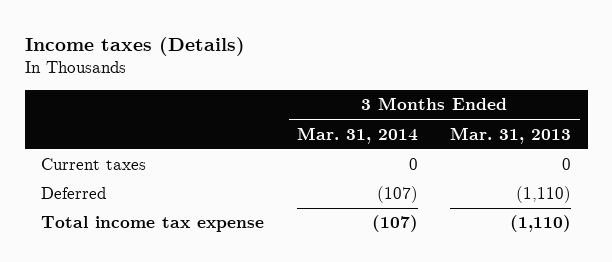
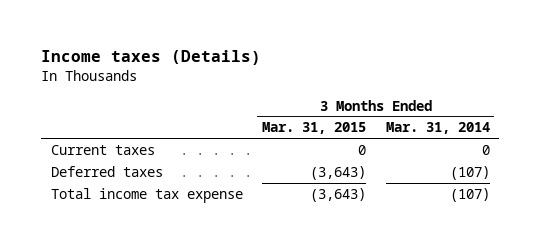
- | 3 Months Ended Mar. 31, 2014 | 3 Months Ended Mar. 31, 2013
+ | 3 Months Ended Mar. 31, 2015 | 3 Months Ended Mar. 31, 2014
- Deferred | (107) | (1,110)
+ Deferred taxes | (3,643) | (107)

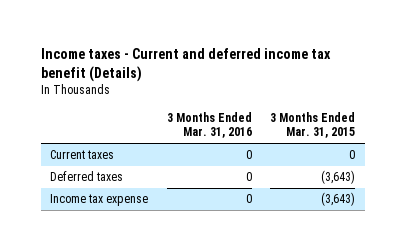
- Income taxes (Details)
+ Income taxes - Current and deferred income tax benefit (Details)
- | 3 Months Ended Mar. 31, 2015 | 3 Months Ended Mar. 31, 2014
+ | 3 Months Ended Mar. 31, 2016 | 3 Months Ended Mar. 31, 2015
- Total income tax expense | (3,643) | (107)
+ Income tax expense | 0 | (3,643)

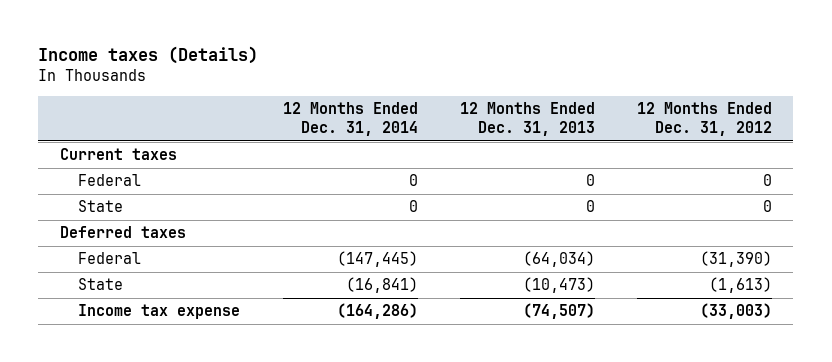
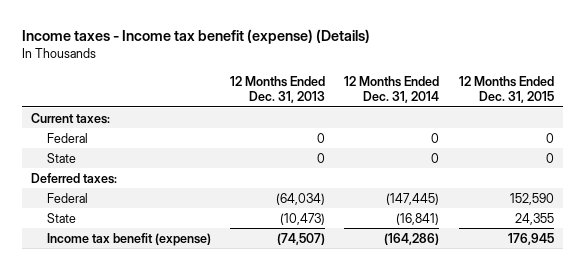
- Income taxes (Details)
+ Income taxes - Income tax benefit (expense) (Details)
- | 12 Months Ended Dec. 31, 2014 | 12 Months Ended Dec. 31, 2013 | 12 Months Ended Dec. 31, 2012
+ | 12 Months Ended Dec. 31, 2013 | 12 Months Ended Dec. 31, 2014 | 12 Months Ended Dec. 31, 2015
- Current taxes
+ Current taxes:
- Deferred taxes
+ Deferred taxes:
- Income tax expense | (164,286) | (74,507) | (33,003)
+ Income tax benefit (expense) | (74,507) | (164,286) | 176,945

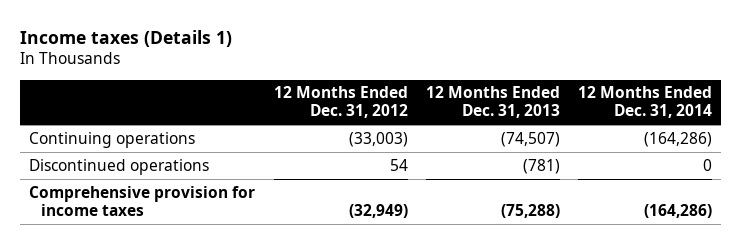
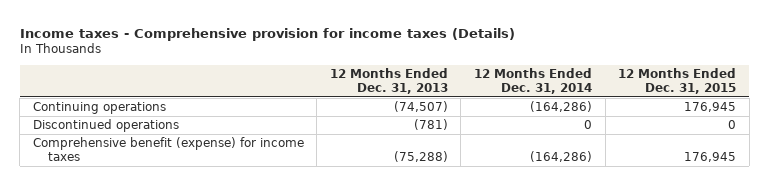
- Income taxes (Details 1)
+ Income taxes - Comprehensive provision for income taxes (Details)
- | 12 Months Ended Dec. 31, 2012 | 12 Months Ended Dec. 31, 2013 | 12 Months Ended Dec. 31, 2014
+ | 12 Months Ended Dec. 31, 2013 | 12 Months Ended Dec. 31, 2014 | 12 Months Ended Dec. 31, 2015
- Comprehensive provision for income taxes | (32,949) | (75,288) | (164,286)
+ Comprehensive benefit (expense) for income taxes | (75,288) | (164,286) | 176,945

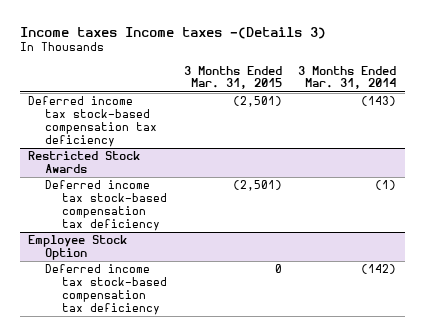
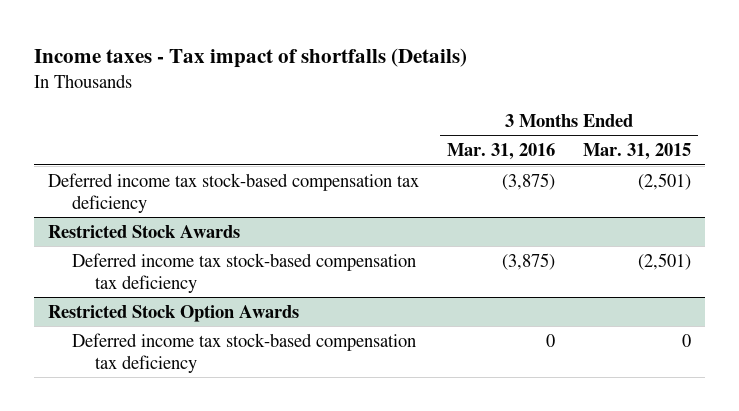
- Income taxes Income taxes -(Details 3)
+ Income taxes - Tax impact of shortfalls (Details)
- | 3 Months Ended Mar. 31, 2015 | 3 Months Ended Mar. 31, 2014
+ | 3 Months Ended Mar. 31, 2016 | 3 Months Ended Mar. 31, 2015
- Employee Stock Option
+ Restricted Stock Option Awards

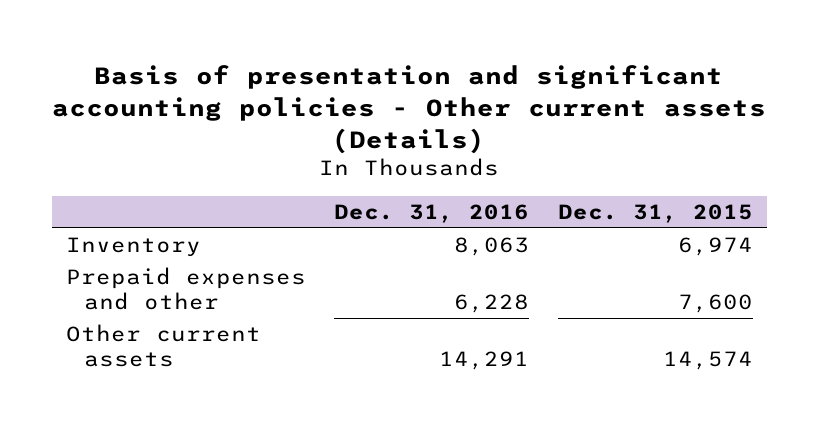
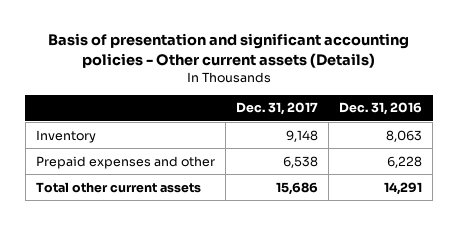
- | Dec. 31, 2016 | Dec. 31, 2015
+ | Dec. 31, 2017 | Dec. 31, 2016
- Other current assets | 14,291 | 14,574
+ Total other current assets | 15,686 | 14,291

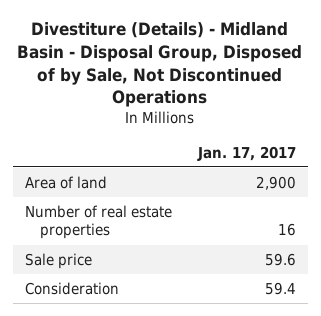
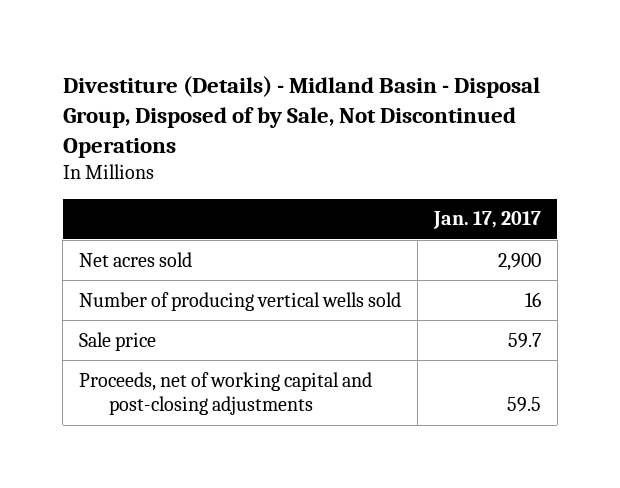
- Area of land | 2,900
- Number of real estate properties | 16
- Sale price | 59.6
- Consideration | 59.4
+ Net acres sold | 2,900
+ Number of producing vertical wells sold | 16
+ Sale price | 59.7
+ Proceeds, net of working capital and post-closing adjustments | 59.5

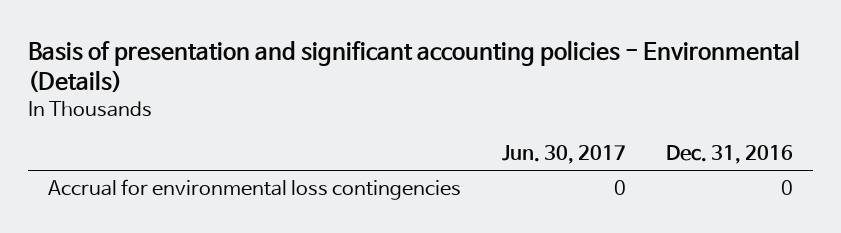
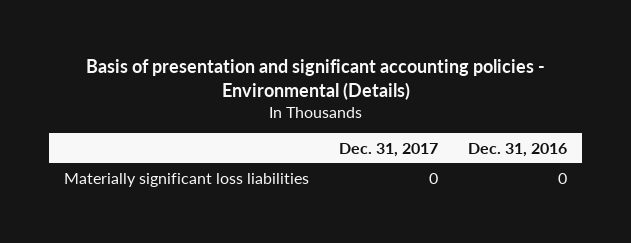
- | Jun. 30, 2017 | Dec. 31, 2016
+ | Dec. 31, 2017 | Dec. 31, 2016
- Accrual for environmental loss contingencies | 0 | 0
+ Materially significant loss liabilities | 0 | 0

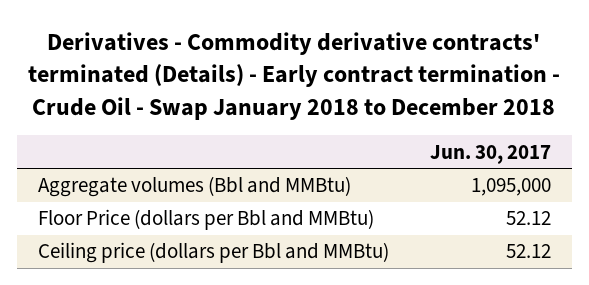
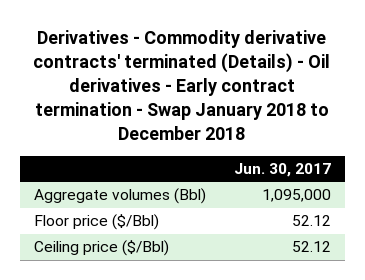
- Derivatives - Commodity derivative contracts' terminated (Details) - Early contract termination - Crude Oil - Swap January 2018 to December 2018
+ Derivatives - Commodity derivative contracts' terminated (Details) - Oil derivatives - Early contract termination - Swap January 2018 to December 2018
- Aggregate volumes (Bbl and MMBtu) | 1,095,000
- Floor Price (dollars per Bbl and MMBtu) | 52.12
- Ceiling price (dollars per Bbl and MMBtu) | 52.12
+ Aggregate volumes (Bbl) | 1,095,000
+ Floor price ($/Bbl) | 52.12
+ Ceiling price ($/Bbl) | 52.12

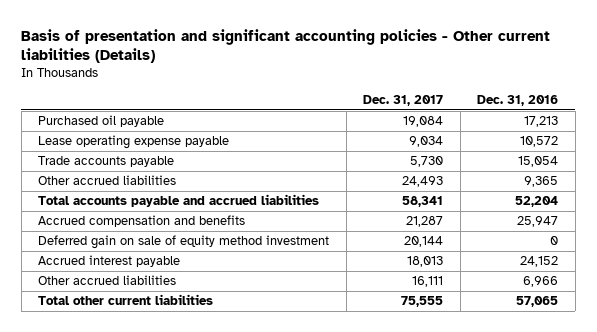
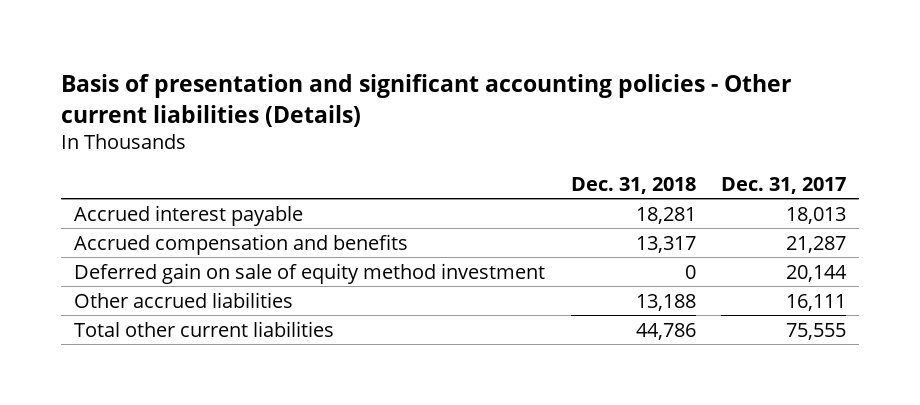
- | Dec. 31, 2017 | Dec. 31, 2016
+ | Dec. 31, 2018 | Dec. 31, 2017
- Purchased oil payable | 19,084 | 17,213
- Lease operating expense payable | 9,034 | 10,572
- Trade accounts payable | 5,730 | 15,054
- Other accrued liabilities | 24,493 | 9,365
- Total accounts payable and accrued liabilities | 58,341 | 52,204
moved up: Accrued interest payable | 18,281 | 18,013

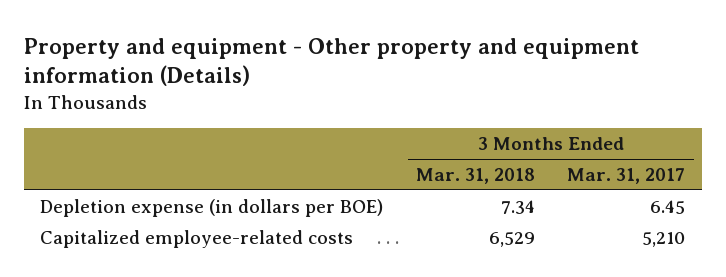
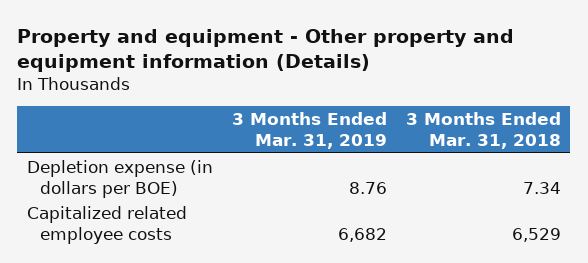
- | 3 Months Ended Mar. 31, 2018 | 3 Months Ended Mar. 31, 2017
+ | 3 Months Ended Mar. 31, 2019 | 3 Months Ended Mar. 31, 2018
- Capitalized employee-related costs | 6,529 | 5,210
+ Capitalized related employee costs | 6,682 | 6,529

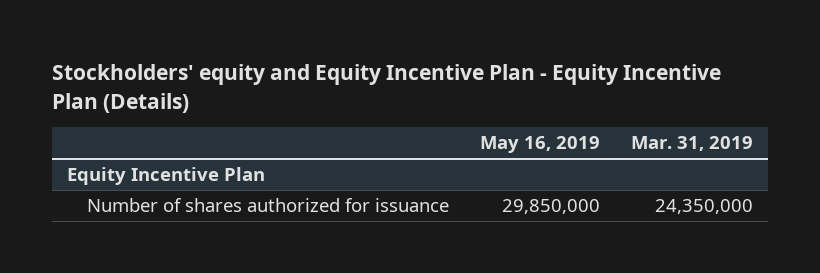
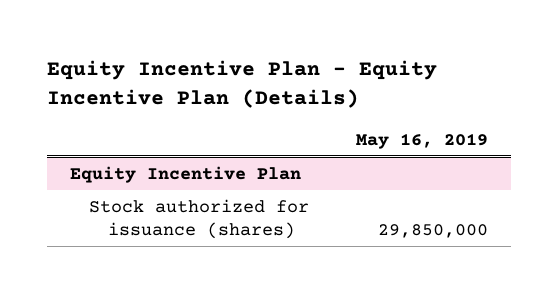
- Stockholders' equity and Equity Incentive Plan - Equity Incentive Plan (Details)
+ Equity Incentive Plan - Equity Incentive Plan (Details)
- | May 16, 2019 | Mar. 31, 2019
+ | May 16, 2019
@ Equity Incentive Plan
- Number of shares authorized for issuance | 29,850,000 | 24,350,000
+ Stock authorized for issuance (shares) | 29,850,000

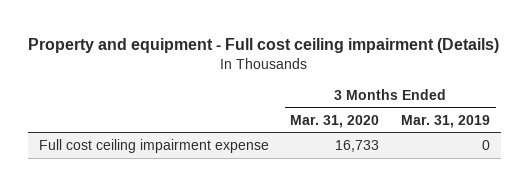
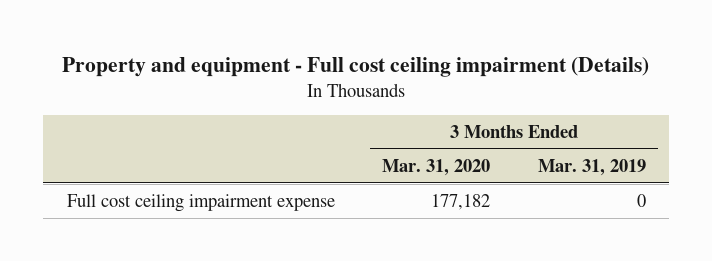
- Full cost ceiling impairment expense | 16,733 | 0
+ Full cost ceiling impairment expense | 177,182 | 0

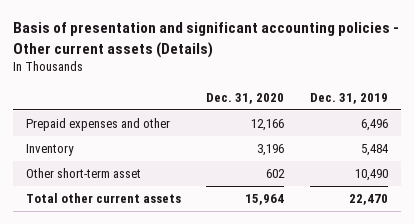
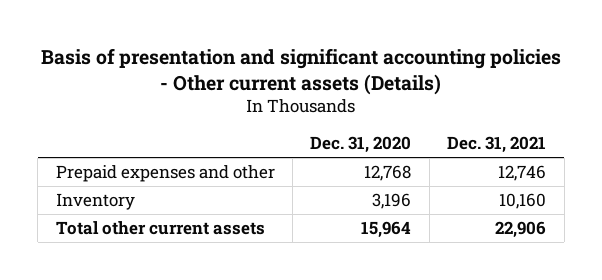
- | Dec. 31, 2020 | Dec. 31, 2019
+ | Dec. 31, 2020 | Dec. 31, 2021
- Prepaid expenses and other | 12,166 | 6,496
+ Prepaid expenses and other | 12,768 | 12,746
- Other short-term asset | 602 | 10,490

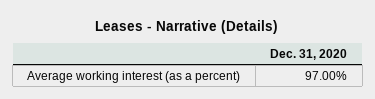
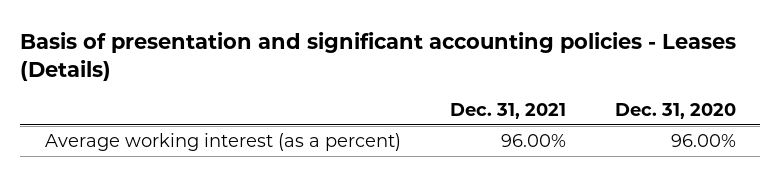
- Leases - Narrative (Details)
+ Basis of presentation and significant accounting policies - Leases (Details)
- | Dec. 31, 2020
+ | Dec. 31, 2021 | Dec. 31, 2020
- Average working interest (as a percent) | 97.00%
+ Average working interest (as a percent) | 96.00% | 96.00%

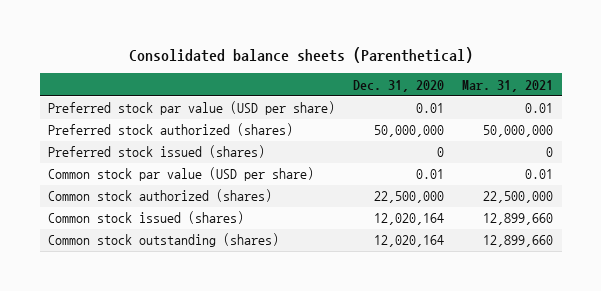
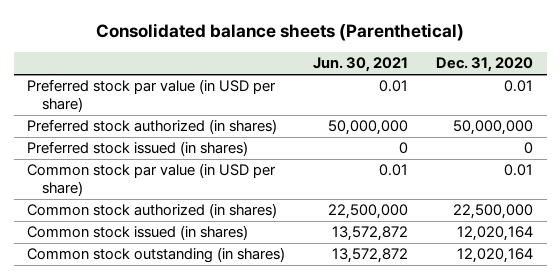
- | Dec. 31, 2020 | Mar. 31, 2021
+ | Jun. 30, 2021 | Dec. 31, 2020
- Preferred stock par value (USD per share) | 0.01 | 0.01
- Preferred stock authorized (shares) | 50,000,000 | 50,000,000
- Preferred stock issued (shares) | 0 | 0
- Common stock par value (USD per share) | 0.01 | 0.01
- Common stock authorized (shares) | 22,500,000 | 22,500,000
- Common stock issued (shares) | 12,020,164 | 12,899,660
- Common stock outstanding (shares) | 12,020,164 | 12,899,660
+ Preferred stock par value (in USD per share) | 0.01 | 0.01
+ Preferred stock authorized (in shares) | 50,000,000 | 50,000,000
+ Preferred stock issued (in shares) | 0 | 0
+ Common stock par value (in USD per share) | 0.01 | 0.01
+ Common stock authorized (in shares) | 22,500,000 | 22,500,000
+ Common stock issued (in shares) | 13,572,872 | 12,020,164
+ Common stock outstanding (in shares) | 13,572,872 | 12,020,164

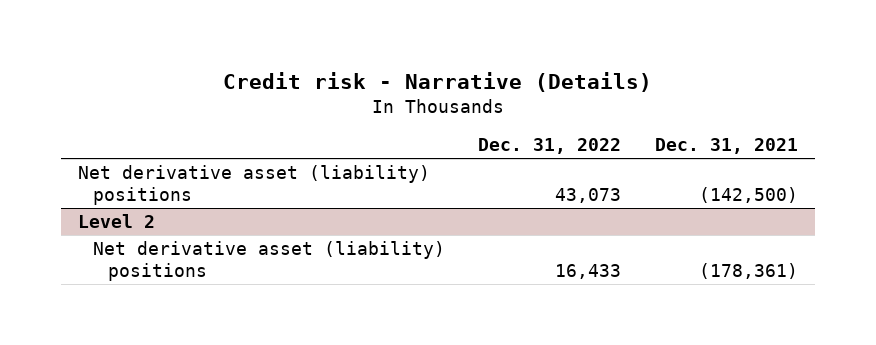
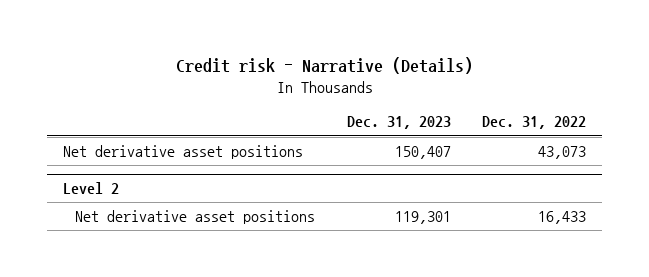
- | Dec. 31, 2022 | Dec. 31, 2021
+ | Dec. 31, 2023 | Dec. 31, 2022
- Net derivative asset (liability) positions | 43,073 | (142,500)
+ Net derivative asset positions | 150,407 | 43,073
@ Level 2
- Net derivative asset (liability) positions | 16,433 | (178,361)
+ Net derivative asset positions | 119,301 | 16,433

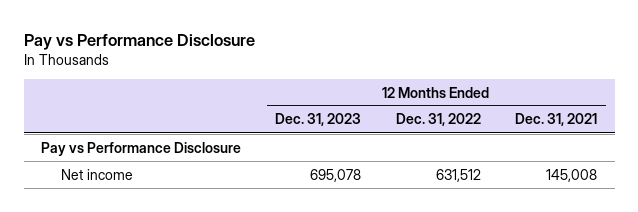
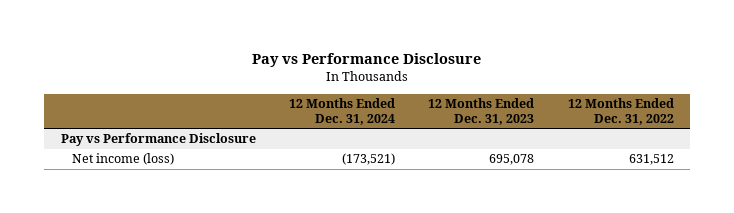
- | 12 Months Ended Dec. 31, 2023 | 12 Months Ended Dec. 31, 2022 | 12 Months Ended Dec. 31, 2021
+ | 12 Months Ended Dec. 31, 2024 | 12 Months Ended Dec. 31, 2023 | 12 Months Ended Dec. 31, 2022
- Net income | 695,078 | 631,512 | 145,008
+ Net income (loss) | (173,521) | 695,078 | 631,512

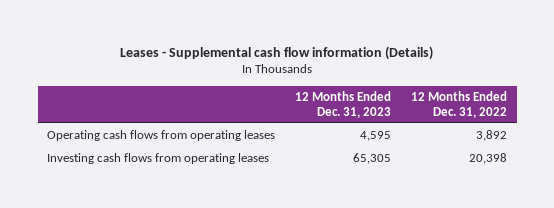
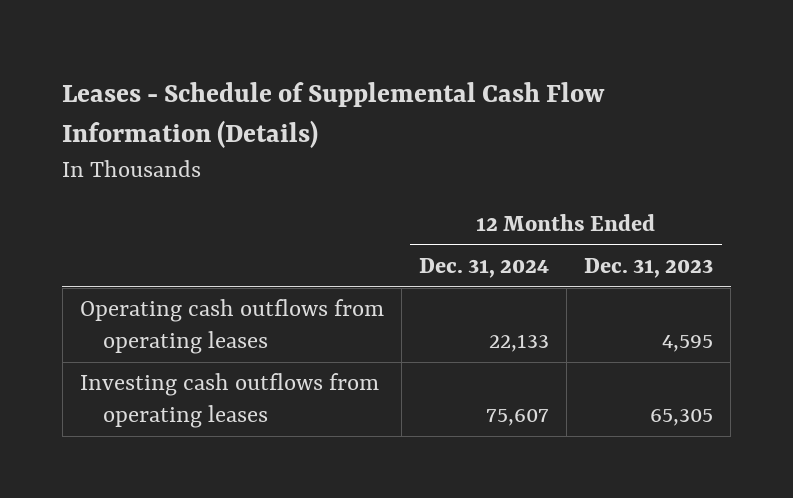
- Leases - Supplemental cash flow information (Details)
+ Leases - Schedule of Supplemental Cash Flow Information (Details)
- | 12 Months Ended Dec. 31, 2023 | 12 Months Ended Dec. 31, 2022
+ | 12 Months Ended Dec. 31, 2024 | 12 Months Ended Dec. 31, 2023
- Operating cash flows from operating leases | 4,595 | 3,892
- Investing cash flows from operating leases | 65,305 | 20,398
+ Operating cash outflows from operating leases | 22,133 | 4,595
+ Investing cash outflows from operating leases | 75,607 | 65,305

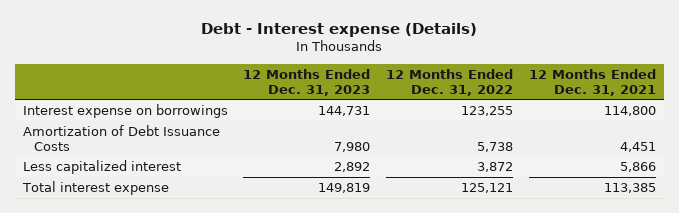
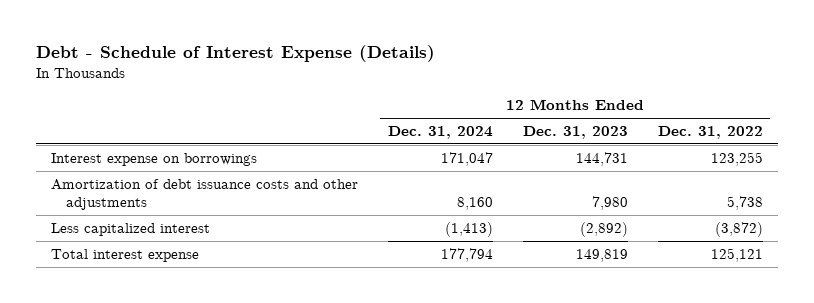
- Debt - Interest expense (Details)
+ Debt - Schedule of Interest Expense (Details)
- | 12 Months Ended Dec. 31, 2023 | 12 Months Ended Dec. 31, 2022 | 12 Months Ended Dec. 31, 2021
+ | 12 Months Ended Dec. 31, 2024 | 12 Months Ended Dec. 31, 2023 | 12 Months Ended Dec. 31, 2022
- Amortization of Debt Issuance Costs | 7,980 | 5,738 | 4,451
- Less capitalized interest | 2,892 | 3,872 | 5,866
+ Amortization of debt issuance costs and other adjustments | 8,160 | 7,980 | 5,738
+ Less capitalized interest | (1,413) | (2,892) | (3,872)

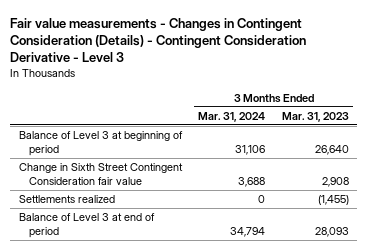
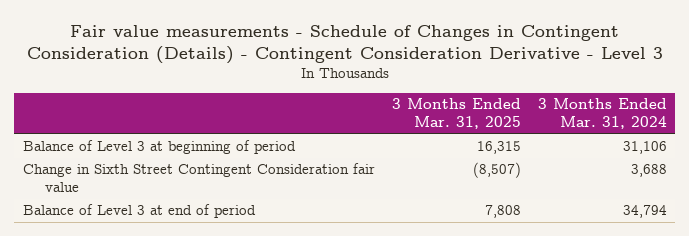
- Fair value measurements - Changes in Contingent Consideration (Details) - Contingent Consideration Derivative - Level 3
+ Fair value measurements - Schedule of Changes in Contingent Consideration (Details) - Contingent Consideration Derivative - Level 3
- | 3 Months Ended Mar. 31, 2024 | 3 Months Ended Mar. 31, 2023
+ | 3 Months Ended Mar. 31, 2025 | 3 Months Ended Mar. 31, 2024
- Settlements realized | 0 | (1,455)

